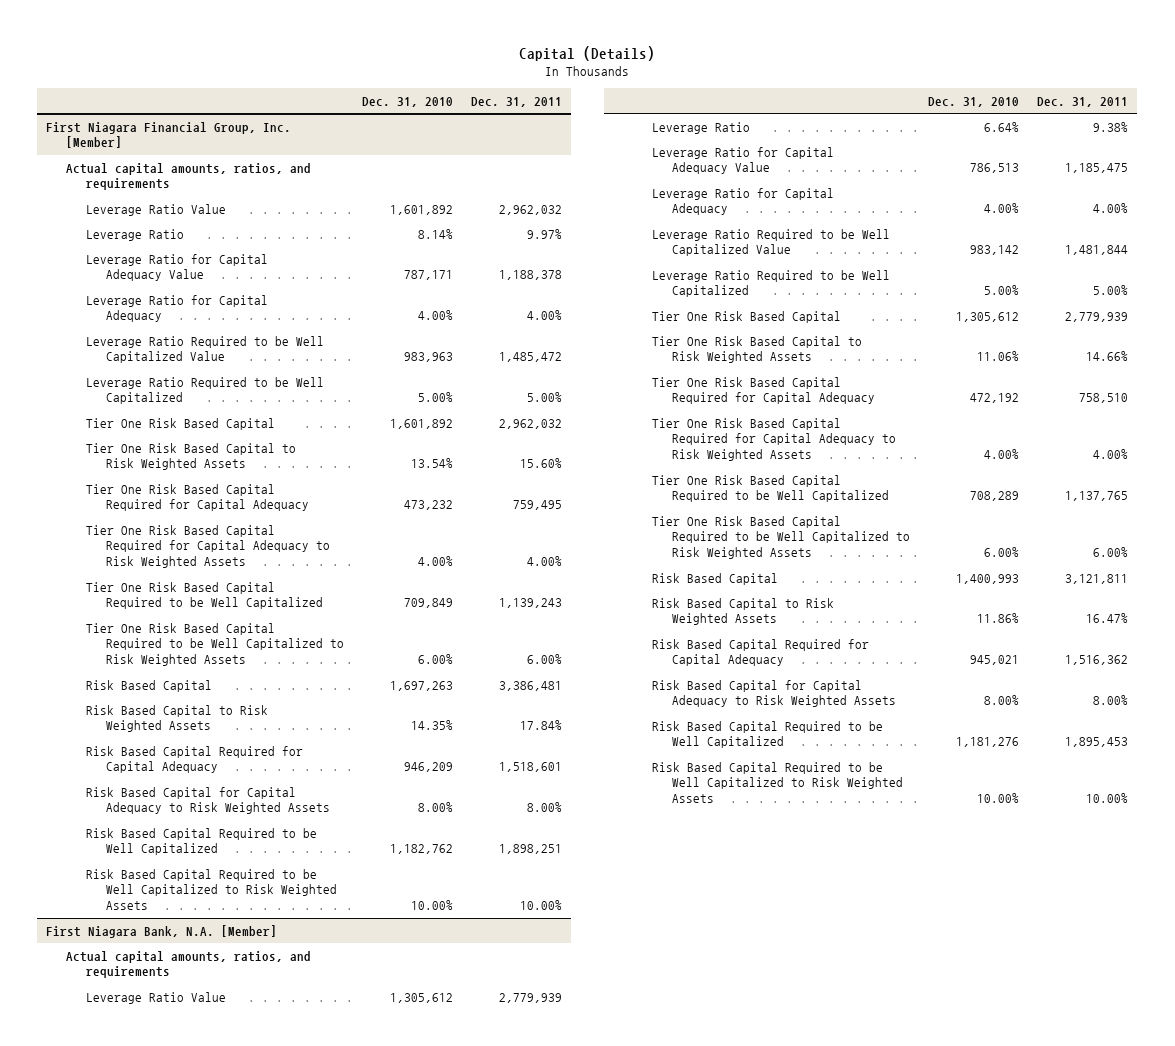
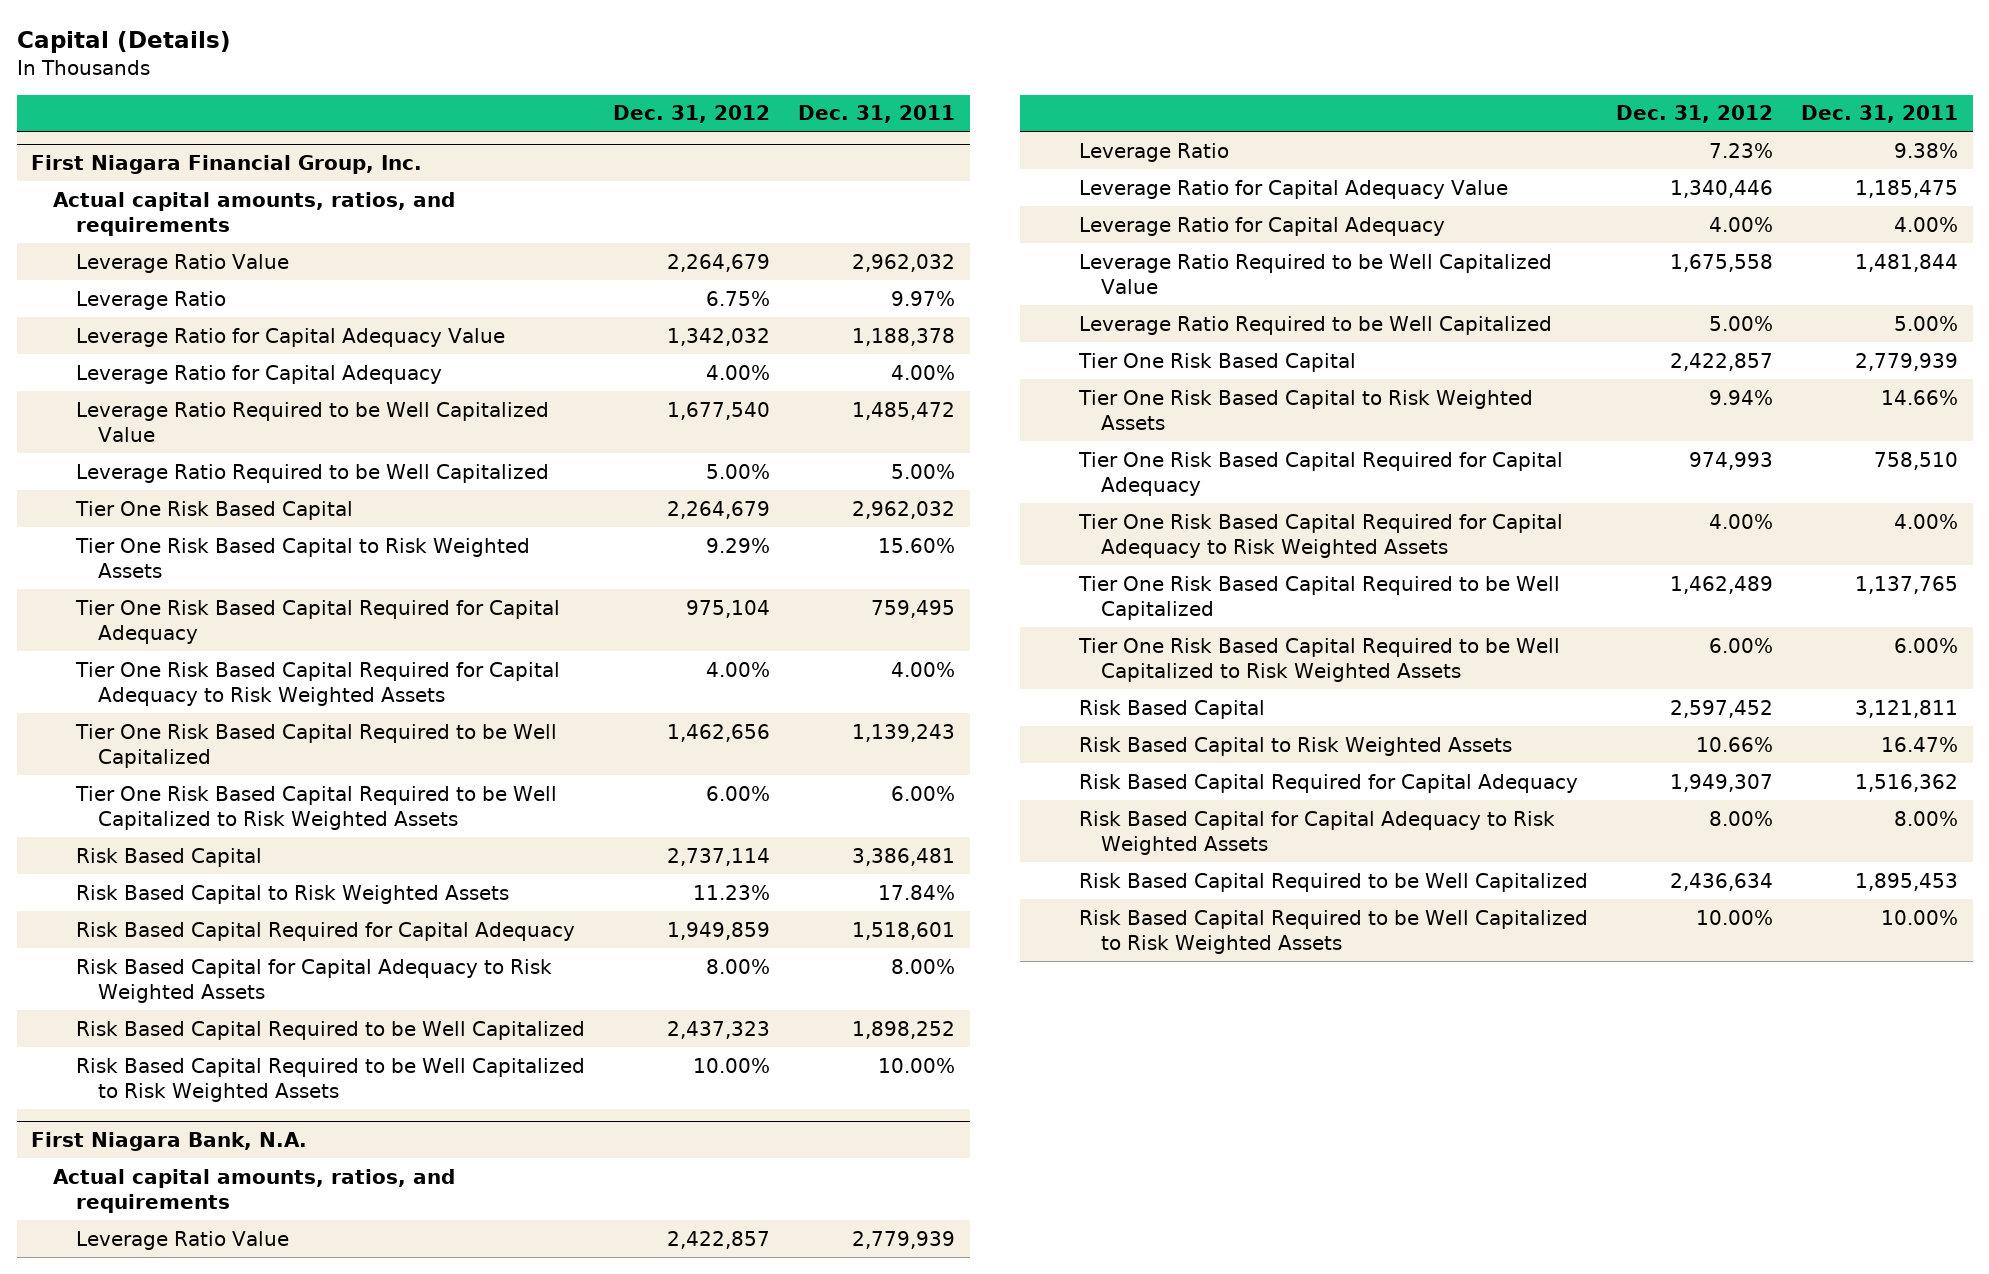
- | Dec. 31, 2010 | Dec. 31, 2011
+ | Dec. 31, 2012 | Dec. 31, 2011
- First Niagara Financial Group, Inc. [Member]
+ First Niagara Financial Group, Inc.
- Risk Based Capital Required to be Well Capitalized | 1,182,762 | 1,898,251
+ Risk Based Capital Required to be Well Capitalized | 2,437,323 | 1,898,252
- First Niagara Bank, N.A. [Member]
+ First Niagara Bank, N.A.

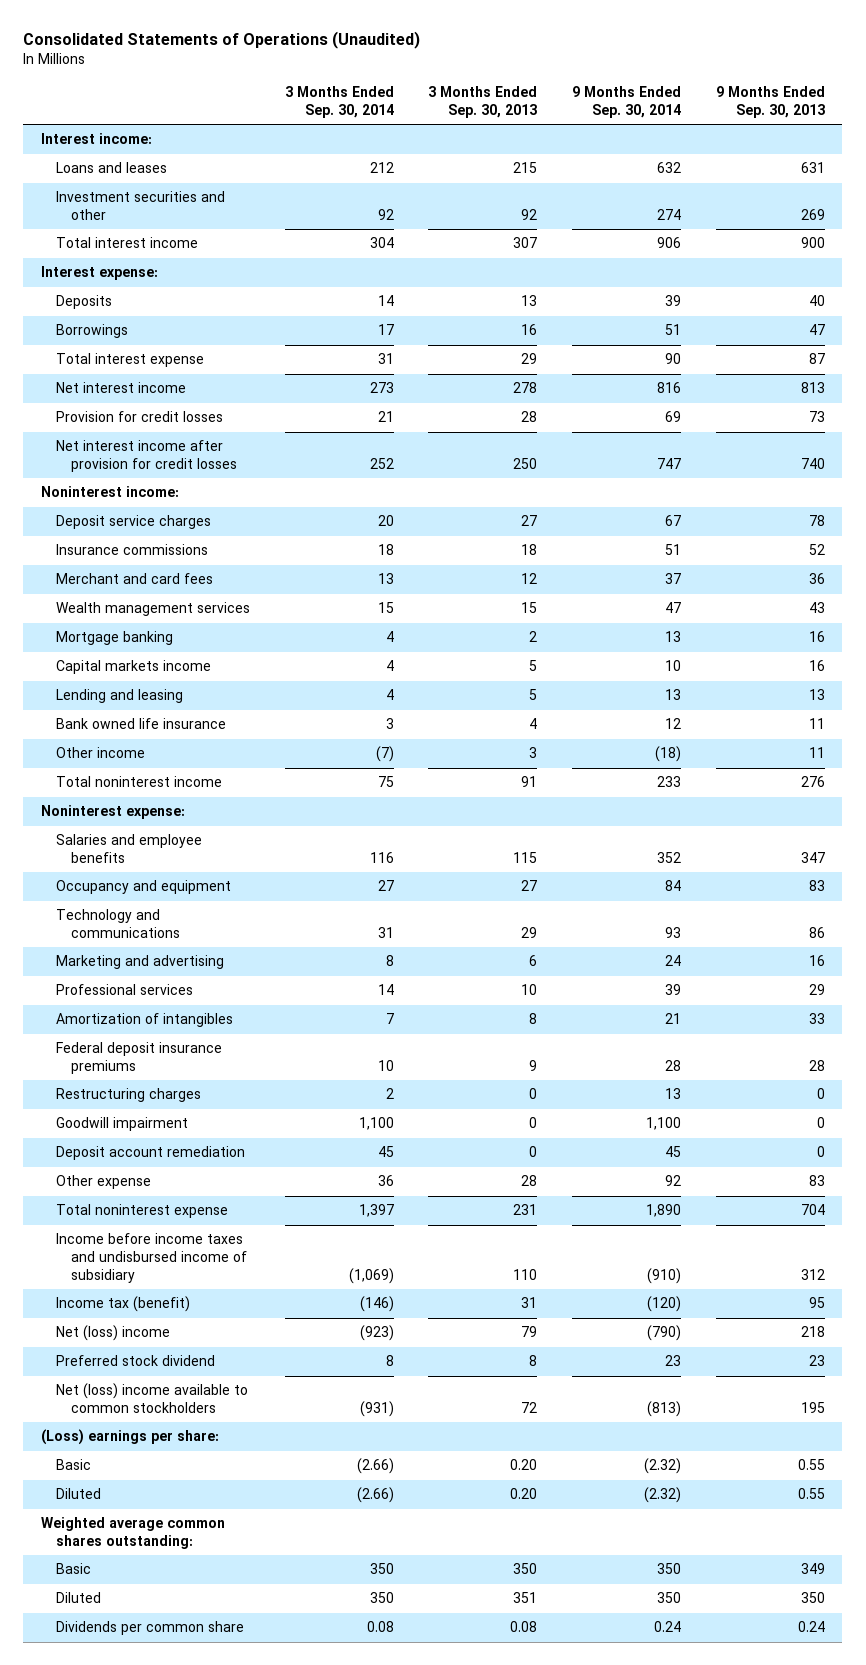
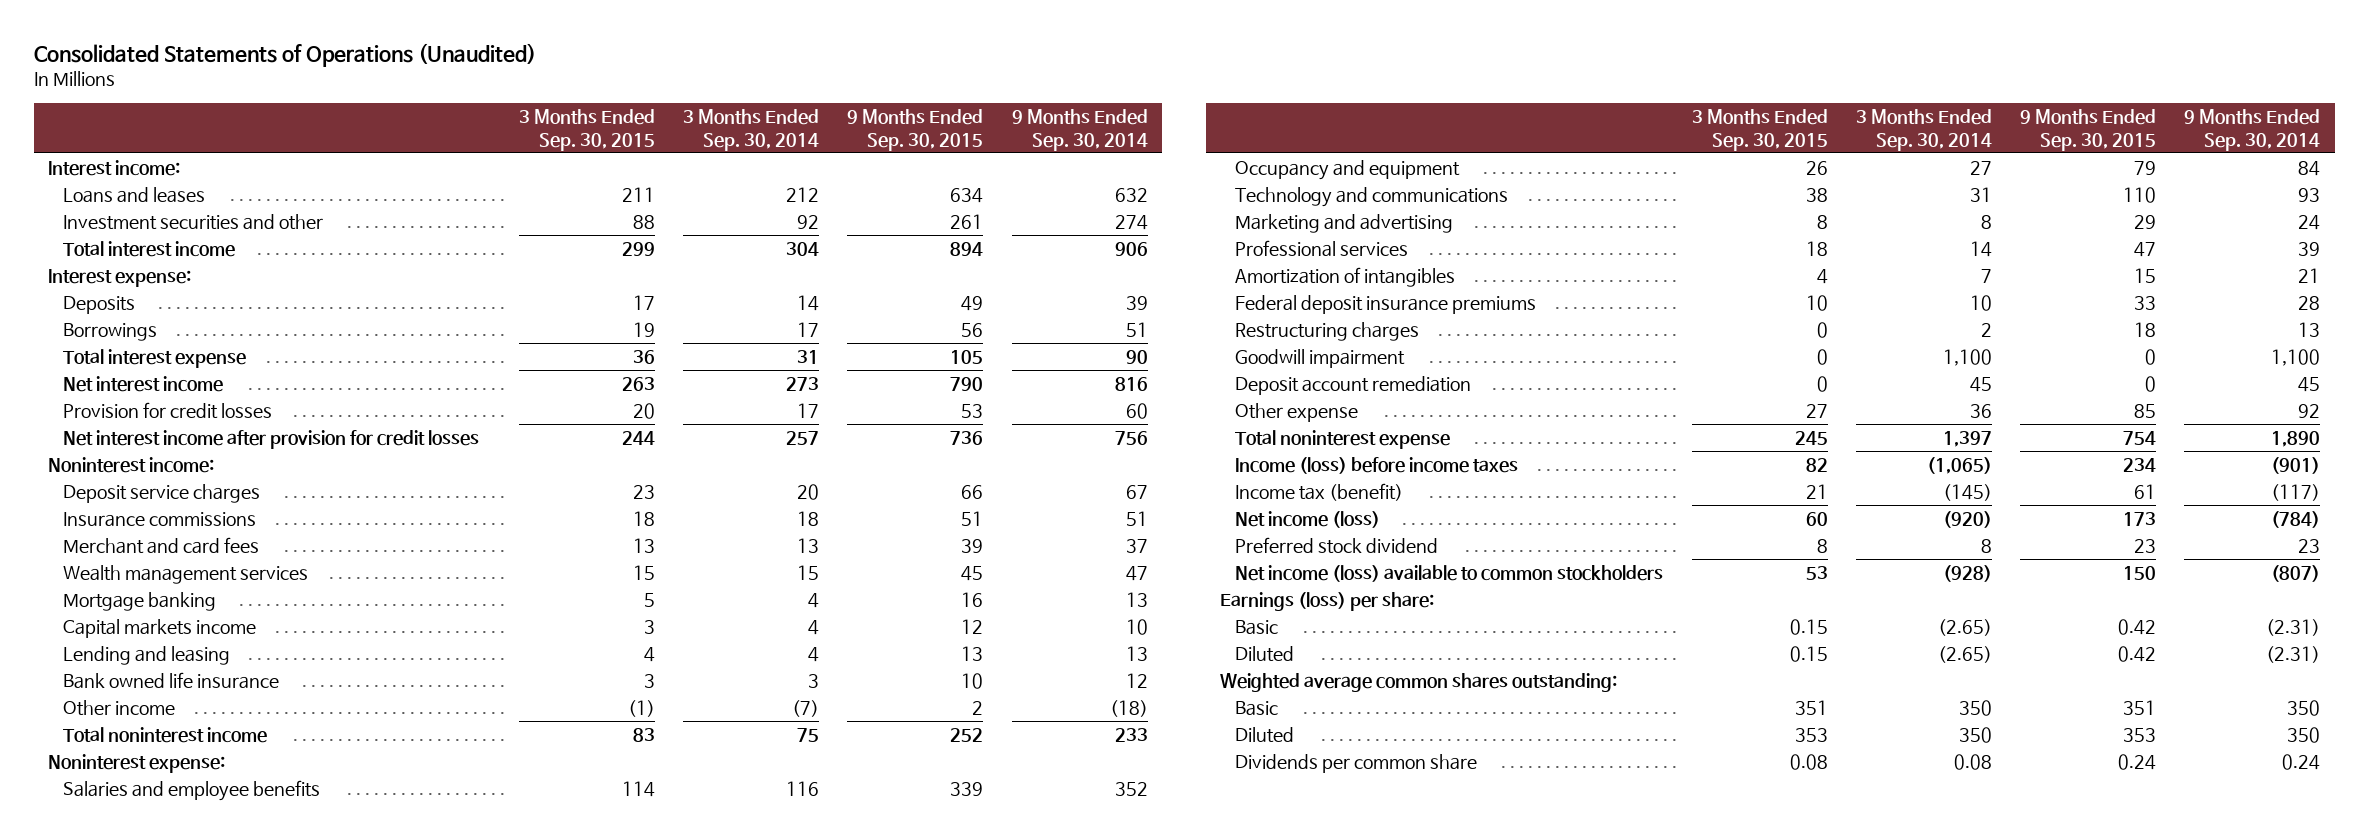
- | 3 Months Ended Sep. 30, 2014 | 3 Months Ended Sep. 30, 2013 | 9 Months Ended Sep. 30, 2014 | 9 Months Ended Sep. 30, 2013
+ | 3 Months Ended Sep. 30, 2015 | 3 Months Ended Sep. 30, 2014 | 9 Months Ended Sep. 30, 2015 | 9 Months Ended Sep. 30, 2014
- Provision for credit losses | 21 | 28 | 69 | 73
- Net interest income after provision for credit losses | 252 | 250 | 747 | 740
+ Provision for credit losses | 20 | 17 | 53 | 60
+ Net interest income after provision for credit losses | 244 | 257 | 736 | 756
- Income before income taxes and undisbursed income of subsidiary | (1,069) | 110 | (910) | 312
- Income tax (benefit) | (146) | 31 | (120) | 95
- Net (loss) income | (923) | 79 | (790) | 218
+ Income (loss) before income taxes | 82 | (1,065) | 234 | (901)
+ Income tax (benefit) | 21 | (145) | 61 | (117)
+ Net income (loss) | 60 | (920) | 173 | (784)
- Net (loss) income available to common stockholders | (931) | 72 | (813) | 195
- (Loss) earnings per share:
- Basic | (2.66) | 0.20 | (2.32) | 0.55
- Diluted | (2.66) | 0.20 | (2.32) | 0.55
+ Net income (loss) available to common stockholders | 53 | (928) | 150 | (807)
+ Earnings (loss) per share:
+ Basic | 0.15 | (2.65) | 0.42 | (2.31)
+ Diluted | 0.15 | (2.65) | 0.42 | (2.31)

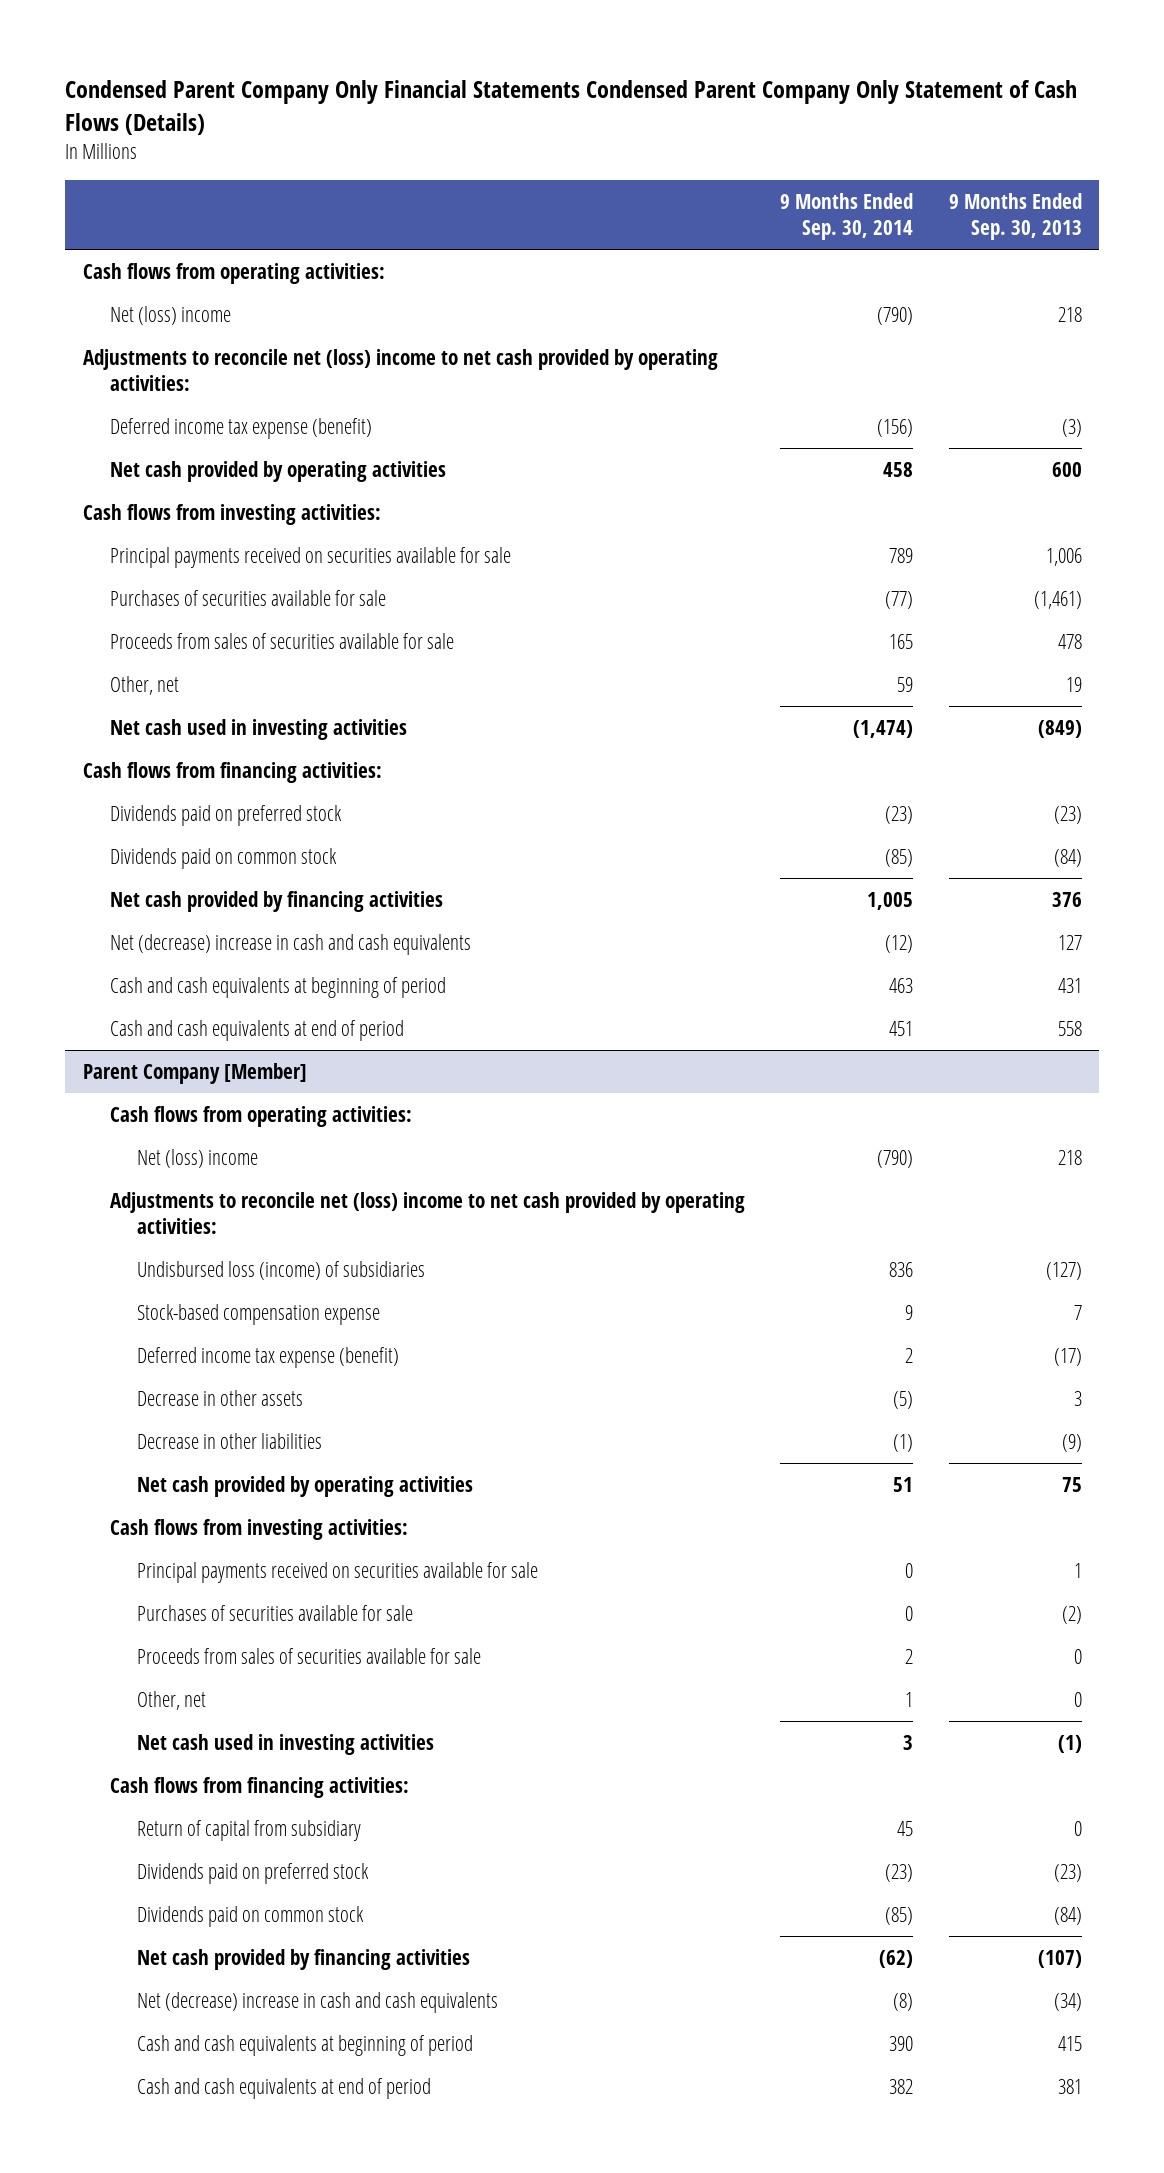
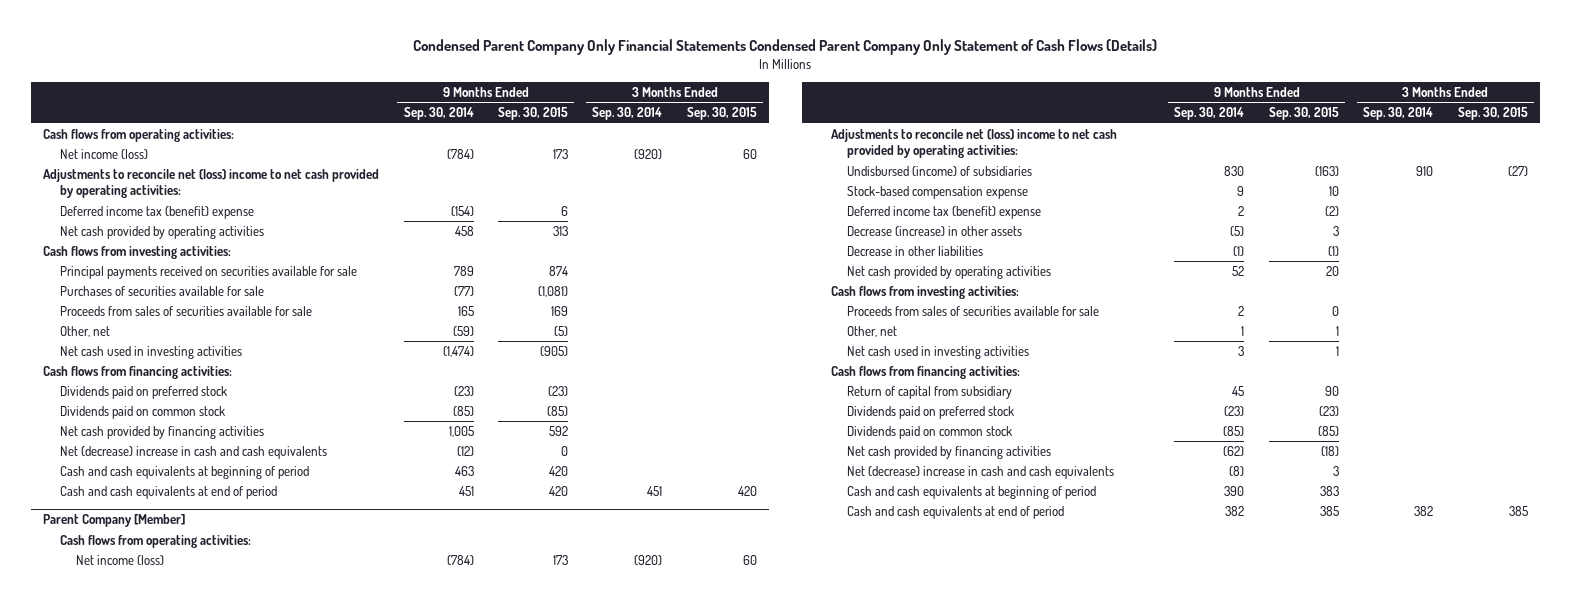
- | 9 Months Ended Sep. 30, 2014 | 9 Months Ended Sep. 30, 2013
+ | 9 Months Ended Sep. 30, 2014 | 9 Months Ended Sep. 30, 2015 | 3 Months Ended Sep. 30, 2014 | 3 Months Ended Sep. 30, 2015
- Net (loss) income | (790) | 218
+ Net income (loss) | (784) | 173 | (920) | 60
- Deferred income tax expense (benefit) | (156) | (3)
+ Deferred income tax (benefit) expense | (154) | 6 | |
- Other, net | 59 | 19
+ Other, net | (59) | (5) | |
@ Parent Company [Member]
- Net (loss) income | (790) | 218
+ Net income (loss) | (784) | 173 | (920) | 60
- Undisbursed loss (income) of subsidiaries | 836 | (127)
+ Undisbursed (income) of subsidiaries | 830 | (163) | 910 | (27)
- Deferred income tax expense (benefit) | 2 | (17)
- Decrease in other assets | (5) | 3
+ Deferred income tax (benefit) expense | 2 | (2) | |
+ Decrease (increase) in other assets | (5) | 3 | |
- Net cash provided by operating activities | 51 | 75
+ Net cash provided by operating activities | 52 | 20 | |
- Principal payments received on securities available for sale | 0 | 1
- Purchases of securities available for sale | 0 | (2)

